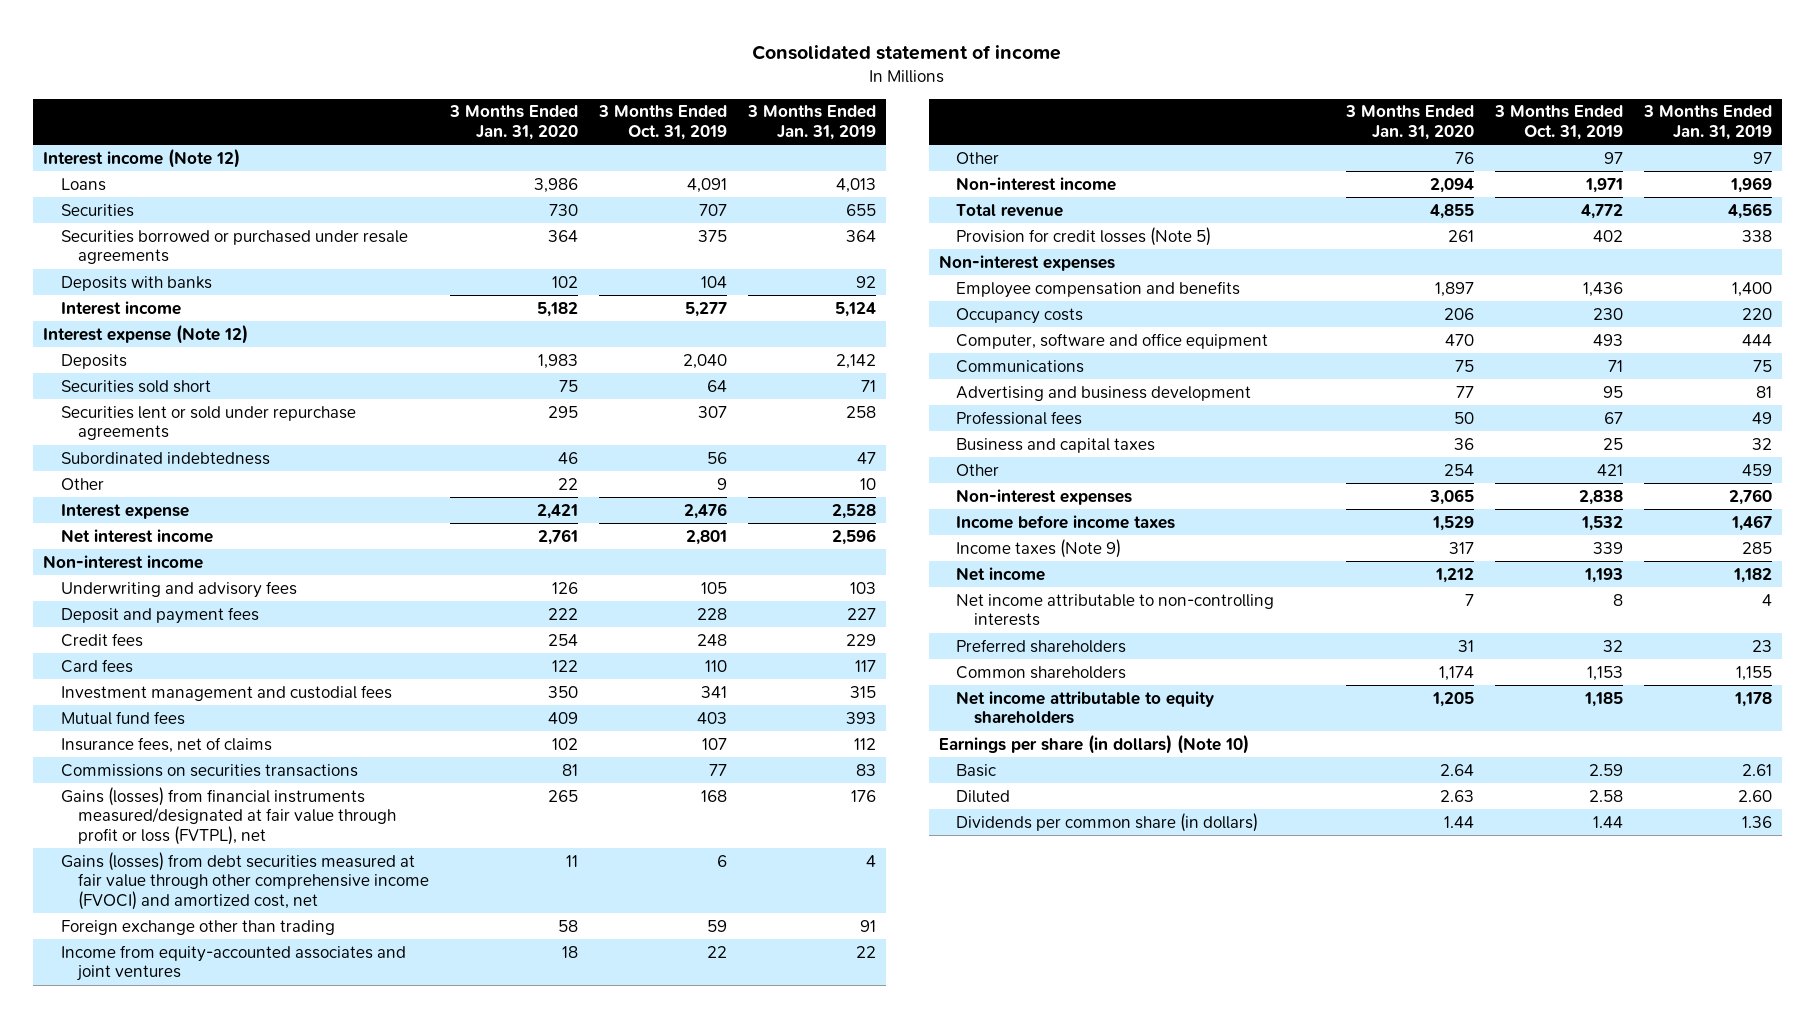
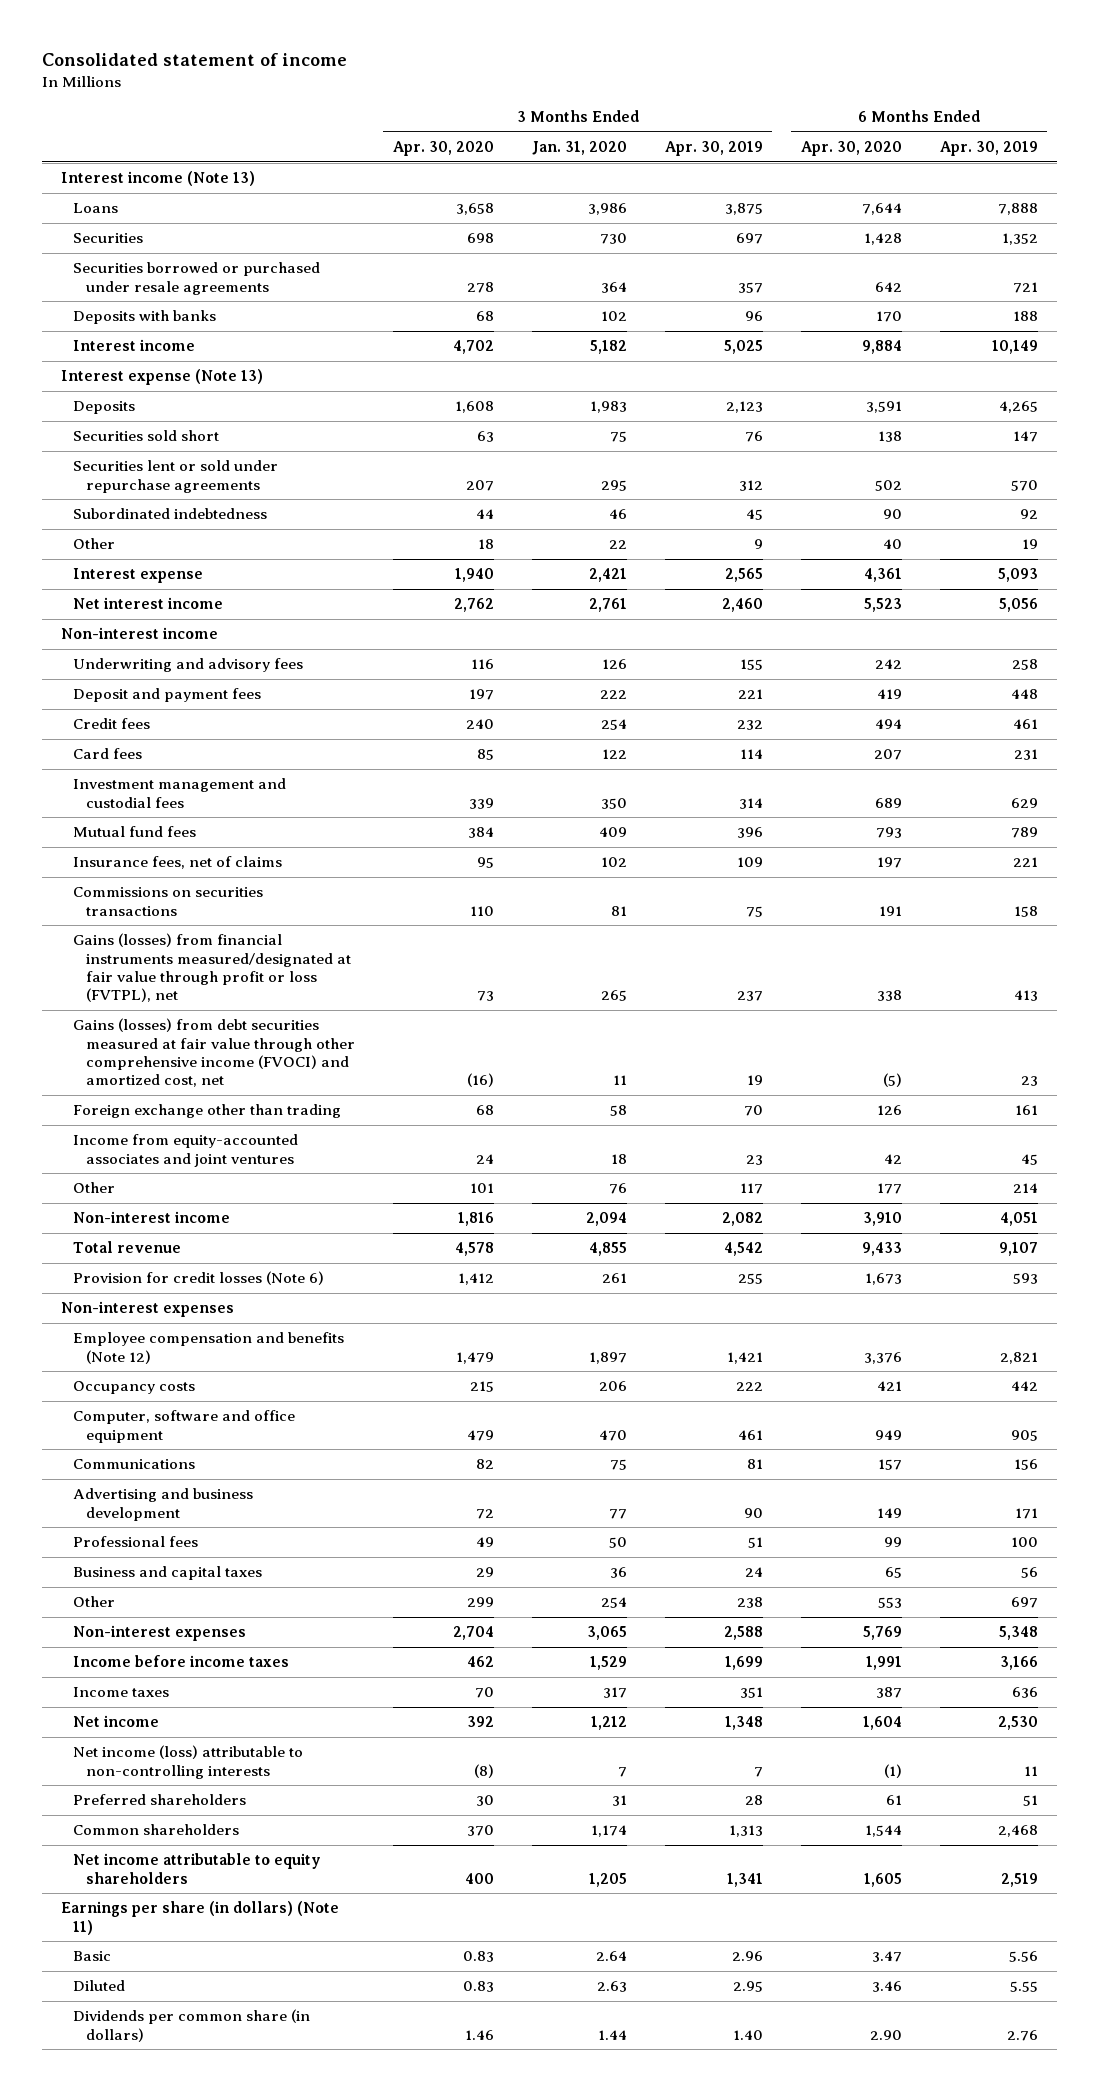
- | 3 Months Ended Jan. 31, 2020 | 3 Months Ended Oct. 31, 2019 | 3 Months Ended Jan. 31, 2019
+ | 3 Months Ended Apr. 30, 2020 | 3 Months Ended Jan. 31, 2020 | 3 Months Ended Apr. 30, 2019 | 6 Months Ended Apr. 30, 2020 | 6 Months Ended Apr. 30, 2019
- Interest income (Note 12)
+ Interest income (Note 13)
- Interest expense (Note 12)
+ Interest expense (Note 13)
- Provision for credit losses (Note 5) | 261 | 402 | 338
+ Provision for credit losses (Note 6) | 1,412 | 261 | 255 | 1,673 | 593
- Employee compensation and benefits | 1,897 | 1,436 | 1,400
+ Employee compensation and benefits (Note 12) | 1,479 | 1,897 | 1,421 | 3,376 | 2,821
- Income taxes (Note 9) | 317 | 339 | 285
+ Income taxes | 70 | 317 | 351 | 387 | 636
- Net income attributable to non-controlling interests | 7 | 8 | 4
+ Net income (loss) attributable to non-controlling interests | (8) | 7 | 7 | (1) | 11
- Earnings per share (in dollars) (Note 10)
+ Earnings per share (in dollars) (Note 11)

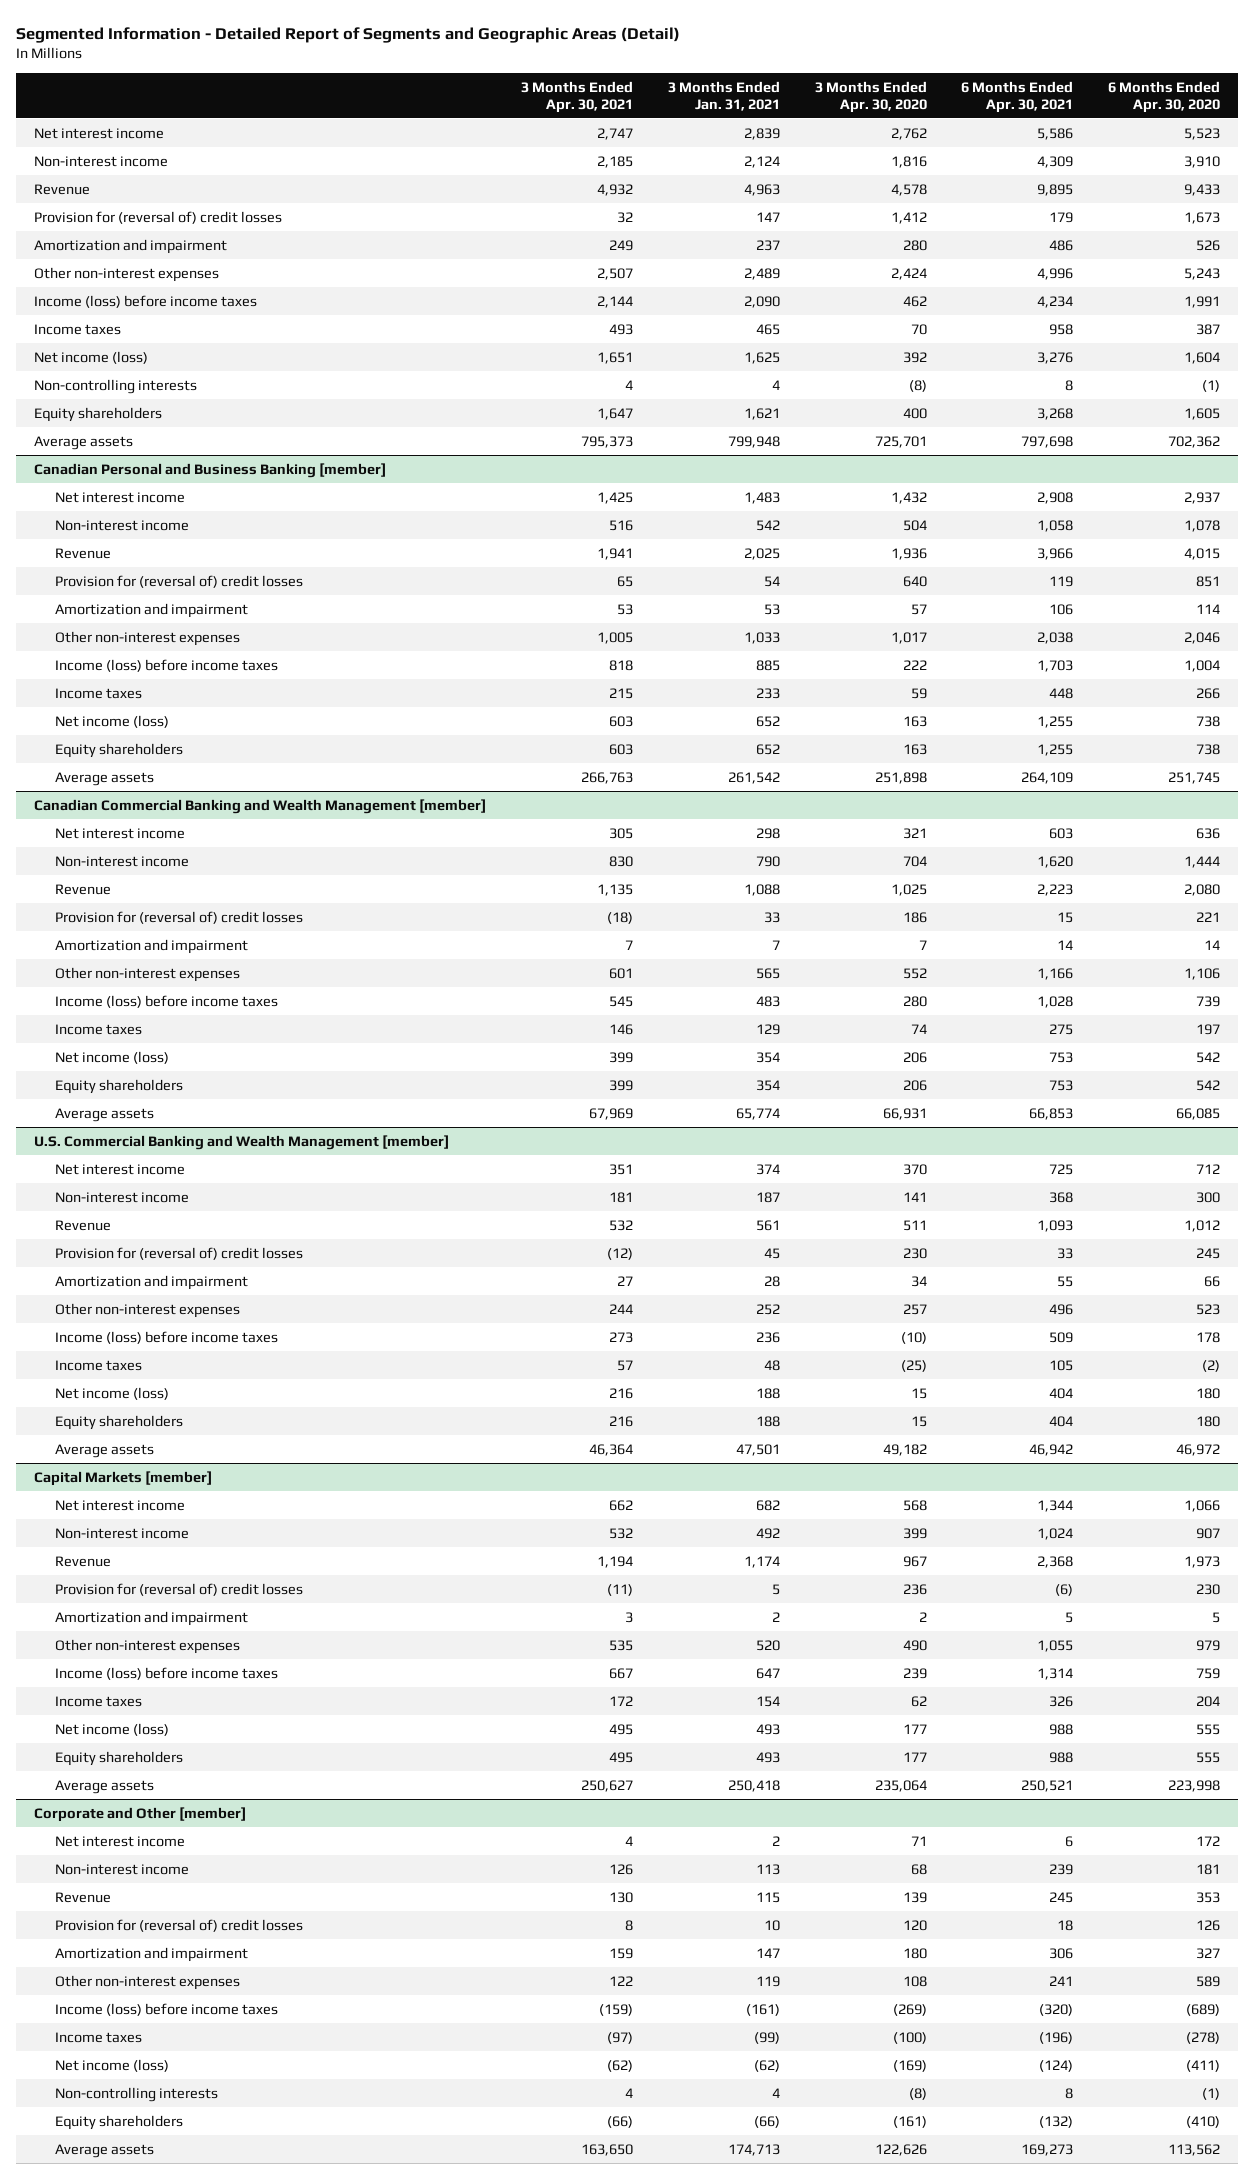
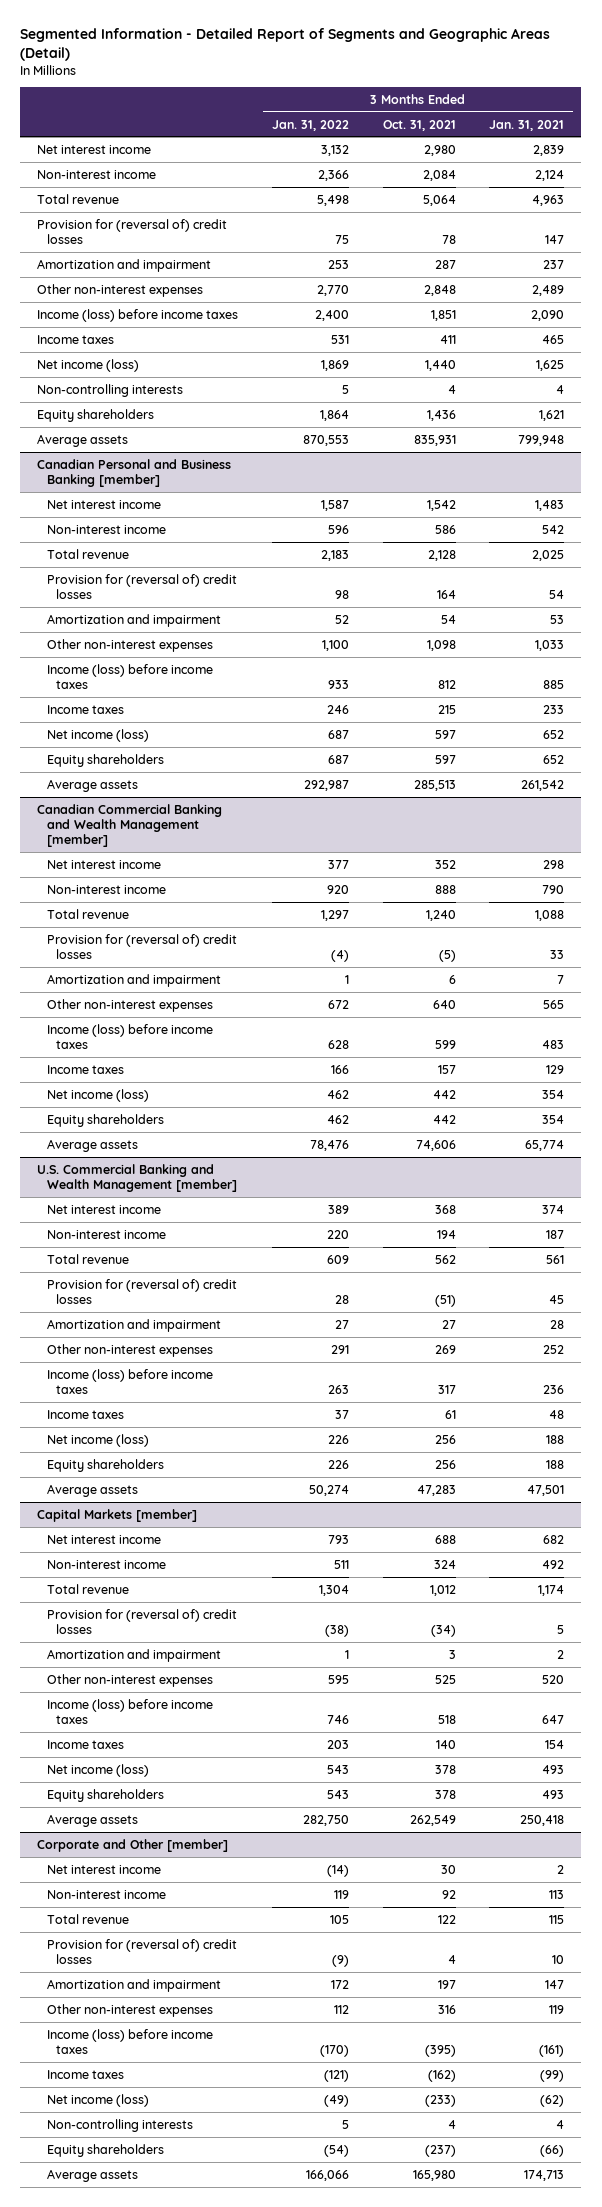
- | 3 Months Ended Apr. 30, 2021 | 3 Months Ended Jan. 31, 2021 | 3 Months Ended Apr. 30, 2020 | 6 Months Ended Apr. 30, 2021 | 6 Months Ended Apr. 30, 2020
+ | 3 Months Ended Jan. 31, 2022 | 3 Months Ended Oct. 31, 2021 | 3 Months Ended Jan. 31, 2021
- Revenue | 4,932 | 4,963 | 4,578 | 9,895 | 9,433
+ Total revenue | 5,498 | 5,064 | 4,963
@ Canadian Personal and Business Banking [member]
- Revenue | 1,941 | 2,025 | 1,936 | 3,966 | 4,015
+ Total revenue | 2,183 | 2,128 | 2,025
@ Canadian Commercial Banking and Wealth Management [member]
- Revenue | 1,135 | 1,088 | 1,025 | 2,223 | 2,080
+ Total revenue | 1,297 | 1,240 | 1,088
@ U.S. Commercial Banking and Wealth Management [member]
- Revenue | 532 | 561 | 511 | 1,093 | 1,012
+ Total revenue | 609 | 562 | 561
@ Capital Markets [member]
- Revenue | 1,194 | 1,174 | 967 | 2,368 | 1,973
+ Total revenue | 1,304 | 1,012 | 1,174
@ Corporate and Other [member]
- Revenue | 130 | 115 | 139 | 245 | 353
+ Total revenue | 105 | 122 | 115

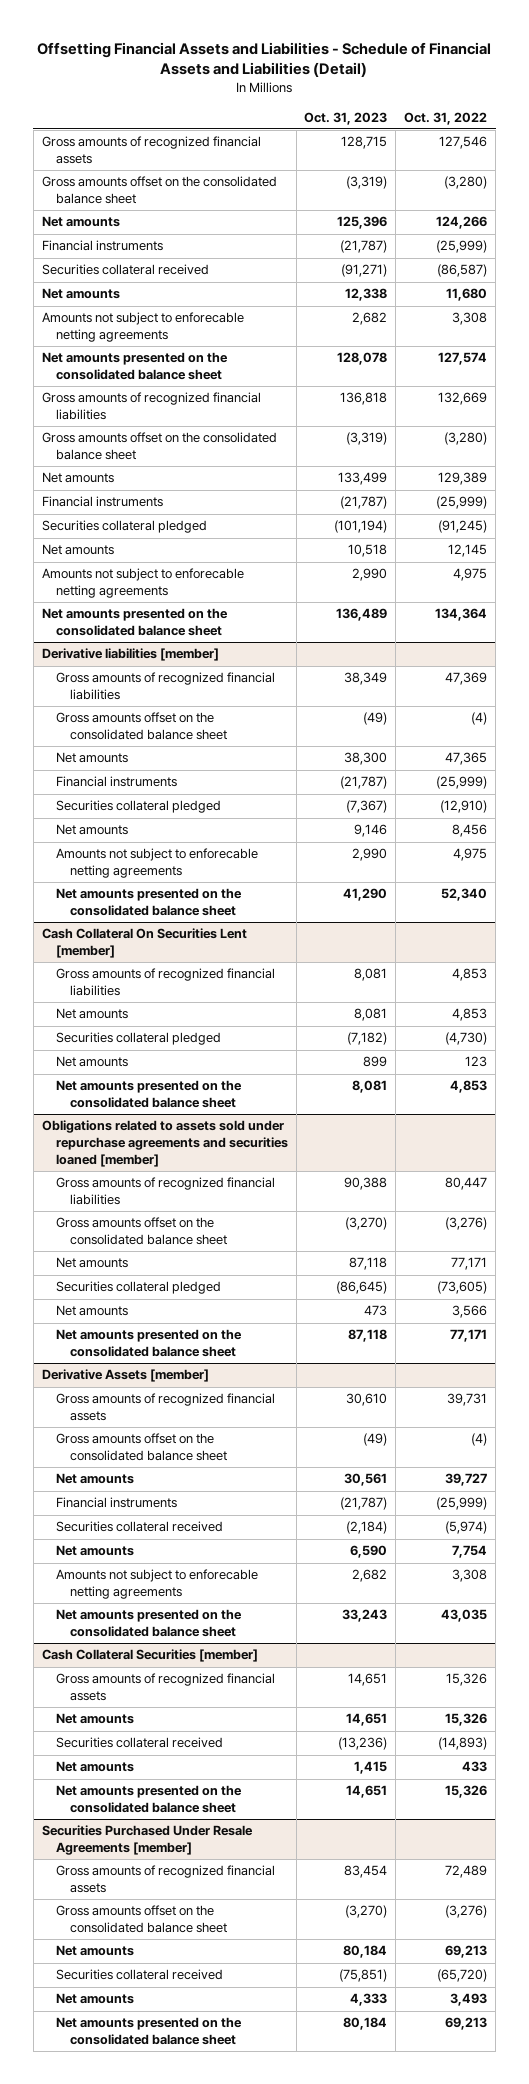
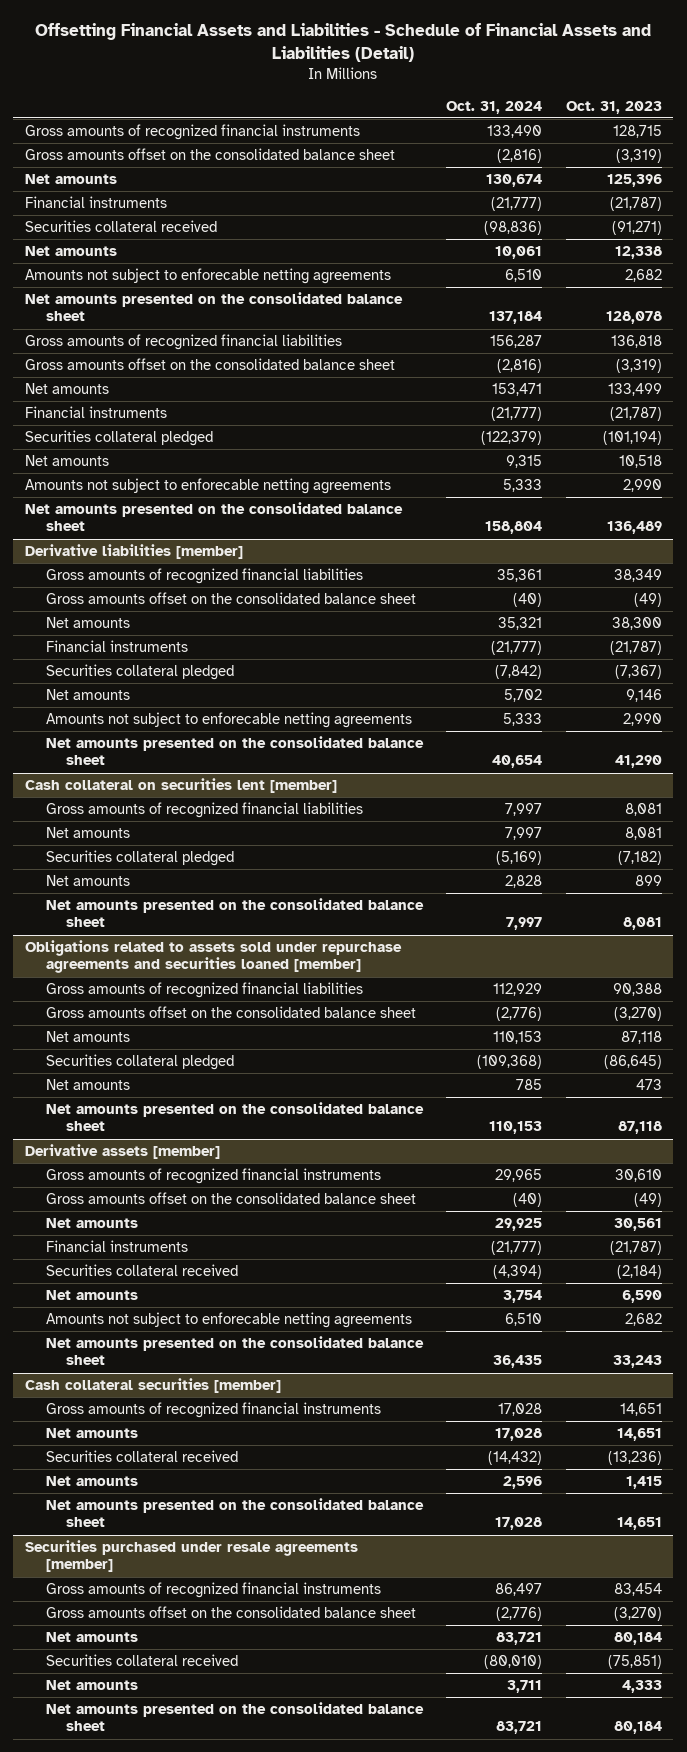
- | Oct. 31, 2023 | Oct. 31, 2022
+ | Oct. 31, 2024 | Oct. 31, 2023
- Gross amounts of recognized financial assets | 128,715 | 127,546
+ Gross amounts of recognized financial instruments | 133,490 | 128,715
- Cash Collateral On Securities Lent [member]
+ Cash collateral on securities lent [member]
- Derivative Assets [member]
- Gross amounts of recognized financial assets | 30,610 | 39,731
+ Derivative assets [member]
+ Gross amounts of recognized financial instruments | 29,965 | 30,610
- Cash Collateral Securities [member]
- Gross amounts of recognized financial assets | 14,651 | 15,326
+ Cash collateral securities [member]
+ Gross amounts of recognized financial instruments | 17,028 | 14,651
- Securities Purchased Under Resale Agreements [member]
- Gross amounts of recognized financial assets | 83,454 | 72,489
+ Securities purchased under resale agreements [member]
+ Gross amounts of recognized financial instruments | 86,497 | 83,454

